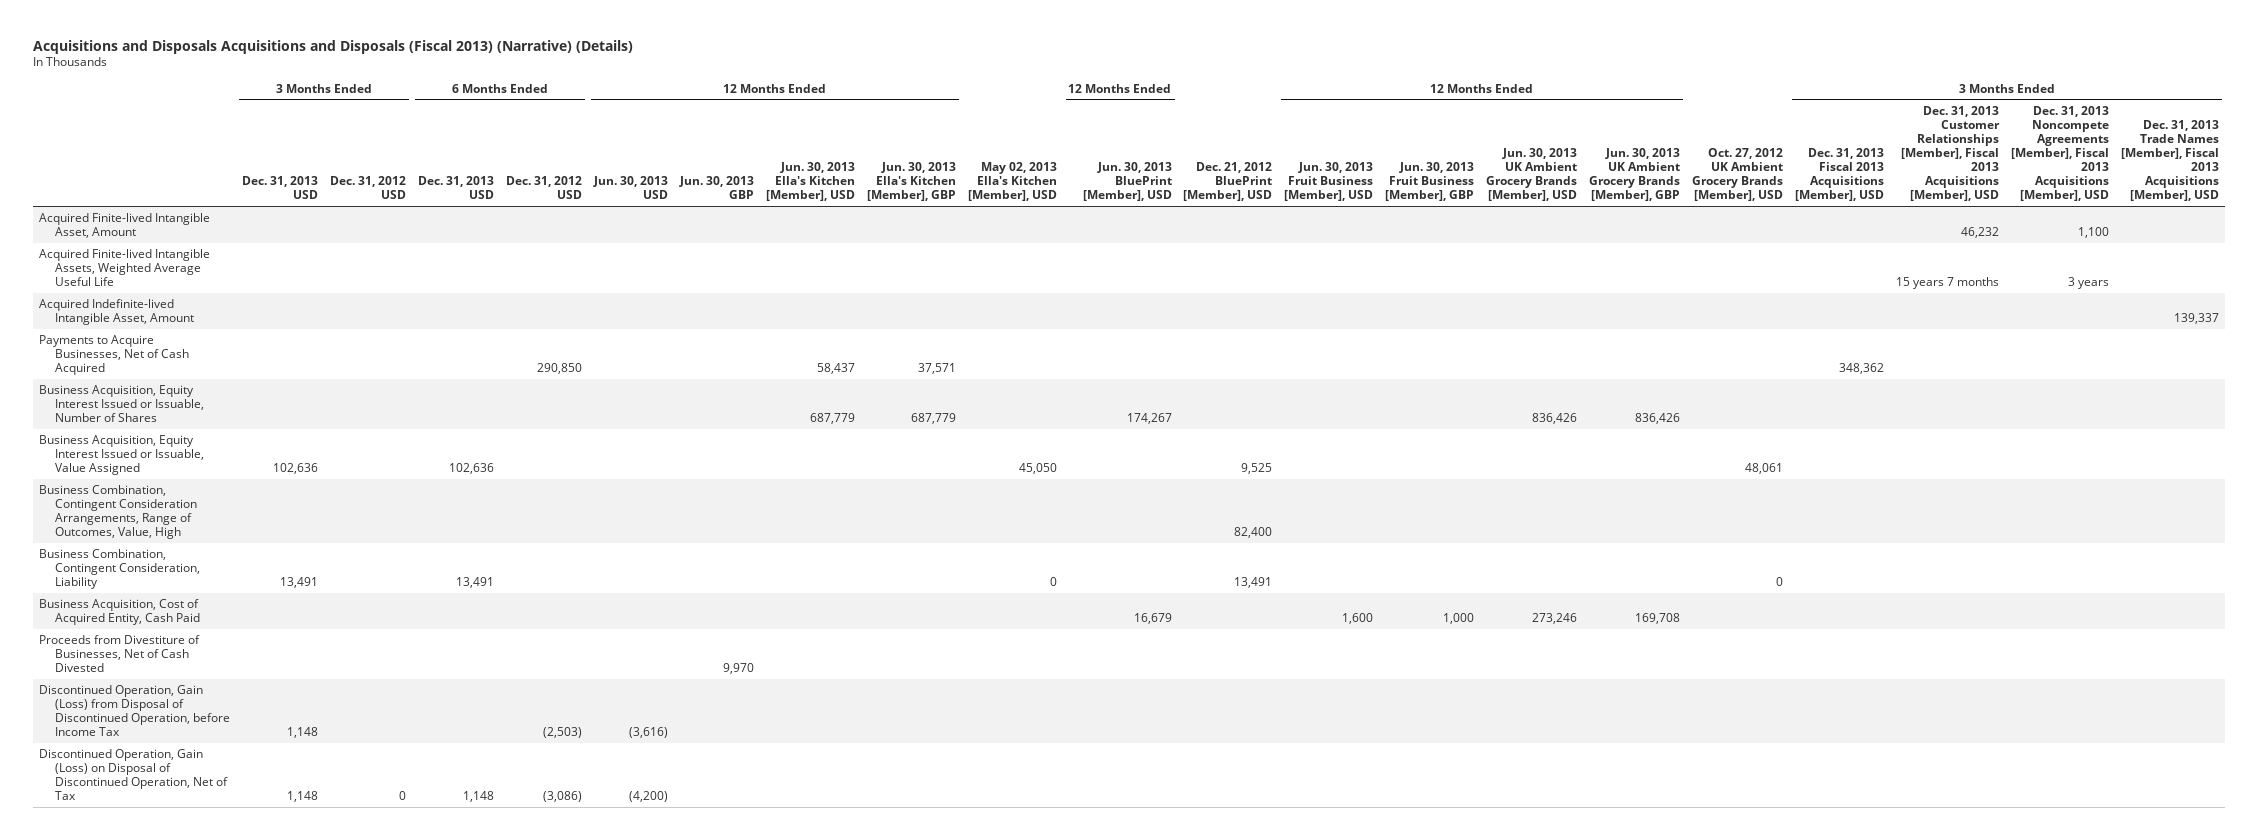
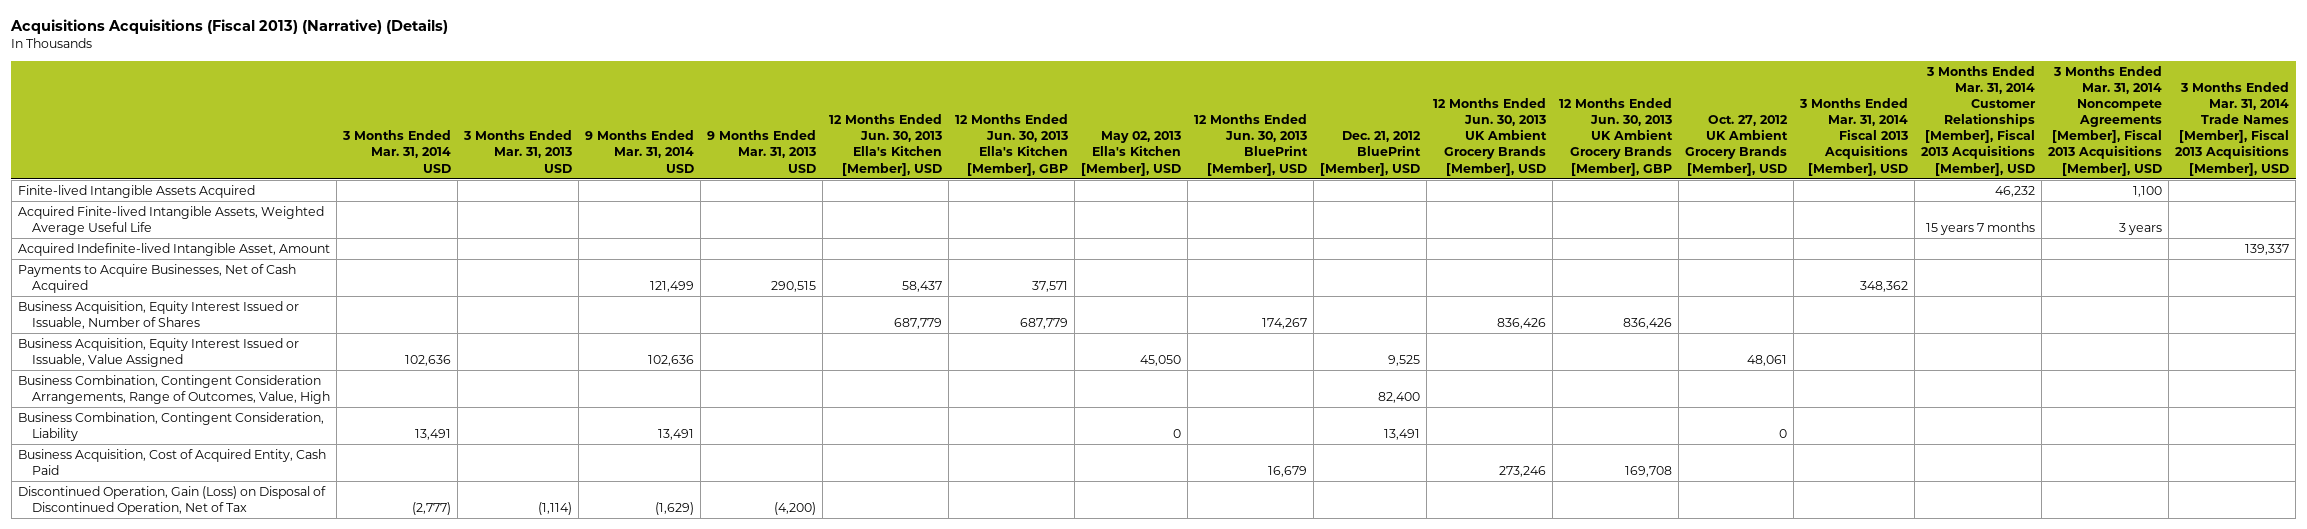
- Acquisitions and Disposals Acquisitions and Disposals (Fiscal 2013) (Narrative) (Details)
+ Acquisitions Acquisitions (Fiscal 2013) (Narrative) (Details)
- | 3 Months Ended Dec. 31, 2013 USD | 3 Months Ended Dec. 31, 2012 USD | 6 Months Ended Dec. 31, 2013 USD | 6 Months Ended Dec. 31, 2012 USD | 12 Months Ended Jun. 30, 2013 USD | 12 Months Ended Jun. 30, 2013 GBP | 12 Months Ended Jun. 30, 2013 Ella's Kitchen [Member], USD | 12 Months Ended Jun. 30, 2013 Ella's Kitchen [Member], GBP | May 02, 2013 Ella's Kitchen [Member], USD | 12 Months Ended Jun. 30, 2013 BluePrint [Member], USD | Dec. 21, 2012 BluePrint [Member], USD | 12 Months Ended Jun. 30, 2013 Fruit Business [Member], USD | 12 Months Ended Jun. 30, 2013 Fruit Business [Member], GBP | 12 Months Ended Jun. 30, 2013 UK Ambient Grocery Brands [Member], USD | 12 Months Ended Jun. 30, 2013 UK Ambient Grocery Brands [Member], GBP | Oct. 27, 2012 UK Ambient Grocery Brands [Member], USD | 3 Months Ended Dec. 31, 2013 Fiscal 2013 Acquisitions [Member], USD | 3 Months Ended Dec. 31, 2013 Customer Relationships [Member], Fiscal 2013 Acquisitions [Member], USD | 3 Months Ended Dec. 31, 2013 Noncompete Agreements [Member], Fiscal 2013 Acquisitions [Member], USD | 3 Months Ended Dec. 31, 2013 Trade Names [Member], Fiscal 2013 Acquisitions [Member], USD
+ | 3 Months Ended Mar. 31, 2014 USD | 3 Months Ended Mar. 31, 2013 USD | 9 Months Ended Mar. 31, 2014 USD | 9 Months Ended Mar. 31, 2013 USD | 12 Months Ended Jun. 30, 2013 Ella's Kitchen [Member], USD | 12 Months Ended Jun. 30, 2013 Ella's Kitchen [Member], GBP | May 02, 2013 Ella's Kitchen [Member], USD | 12 Months Ended Jun. 30, 2013 BluePrint [Member], USD | Dec. 21, 2012 BluePrint [Member], USD | 12 Months Ended Jun. 30, 2013 UK Ambient Grocery Brands [Member], USD | 12 Months Ended Jun. 30, 2013 UK Ambient Grocery Brands [Member], GBP | Oct. 27, 2012 UK Ambient Grocery Brands [Member], USD | 3 Months Ended Mar. 31, 2014 Fiscal 2013 Acquisitions [Member], USD | 3 Months Ended Mar. 31, 2014 Customer Relationships [Member], Fiscal 2013 Acquisitions [Member], USD | 3 Months Ended Mar. 31, 2014 Noncompete Agreements [Member], Fiscal 2013 Acquisitions [Member], USD | 3 Months Ended Mar. 31, 2014 Trade Names [Member], Fiscal 2013 Acquisitions [Member], USD
- Acquired Finite-lived Intangible Asset, Amount | | | | | | | | | | | | | | | | | | 46,232 | 1,100 |
+ Finite-lived Intangible Assets Acquired | | | | | | | | | | | | | | 46,232 | 1,100 |
- Proceeds from Divestiture of Businesses, Net of Cash Divested | | | | | | 9,970 | | | | | | | | | | | | | |
- Discontinued Operation, Gain (Loss) from Disposal of Discontinued Operation, before Income Tax | 1,148 | | | (2,503) | (3,616) | | | | | | | | | | | | | | |

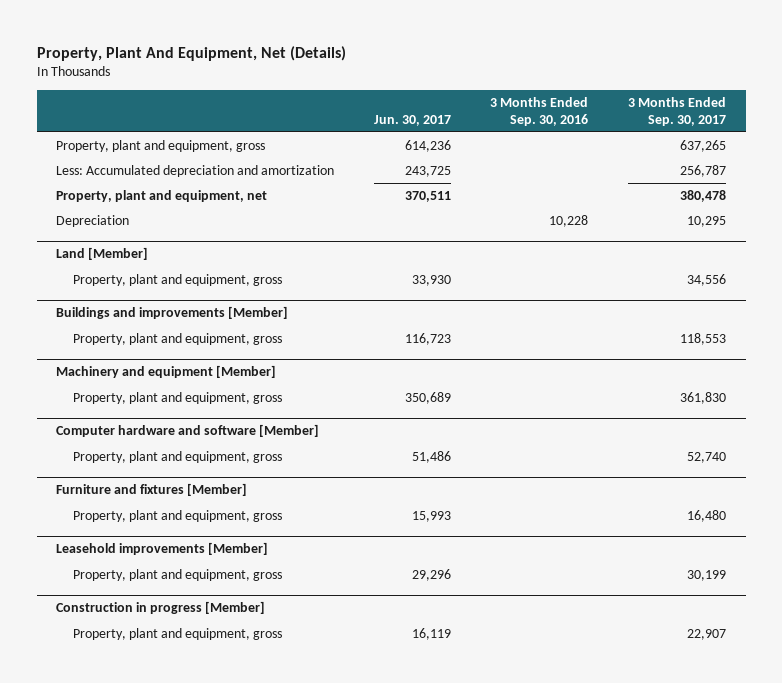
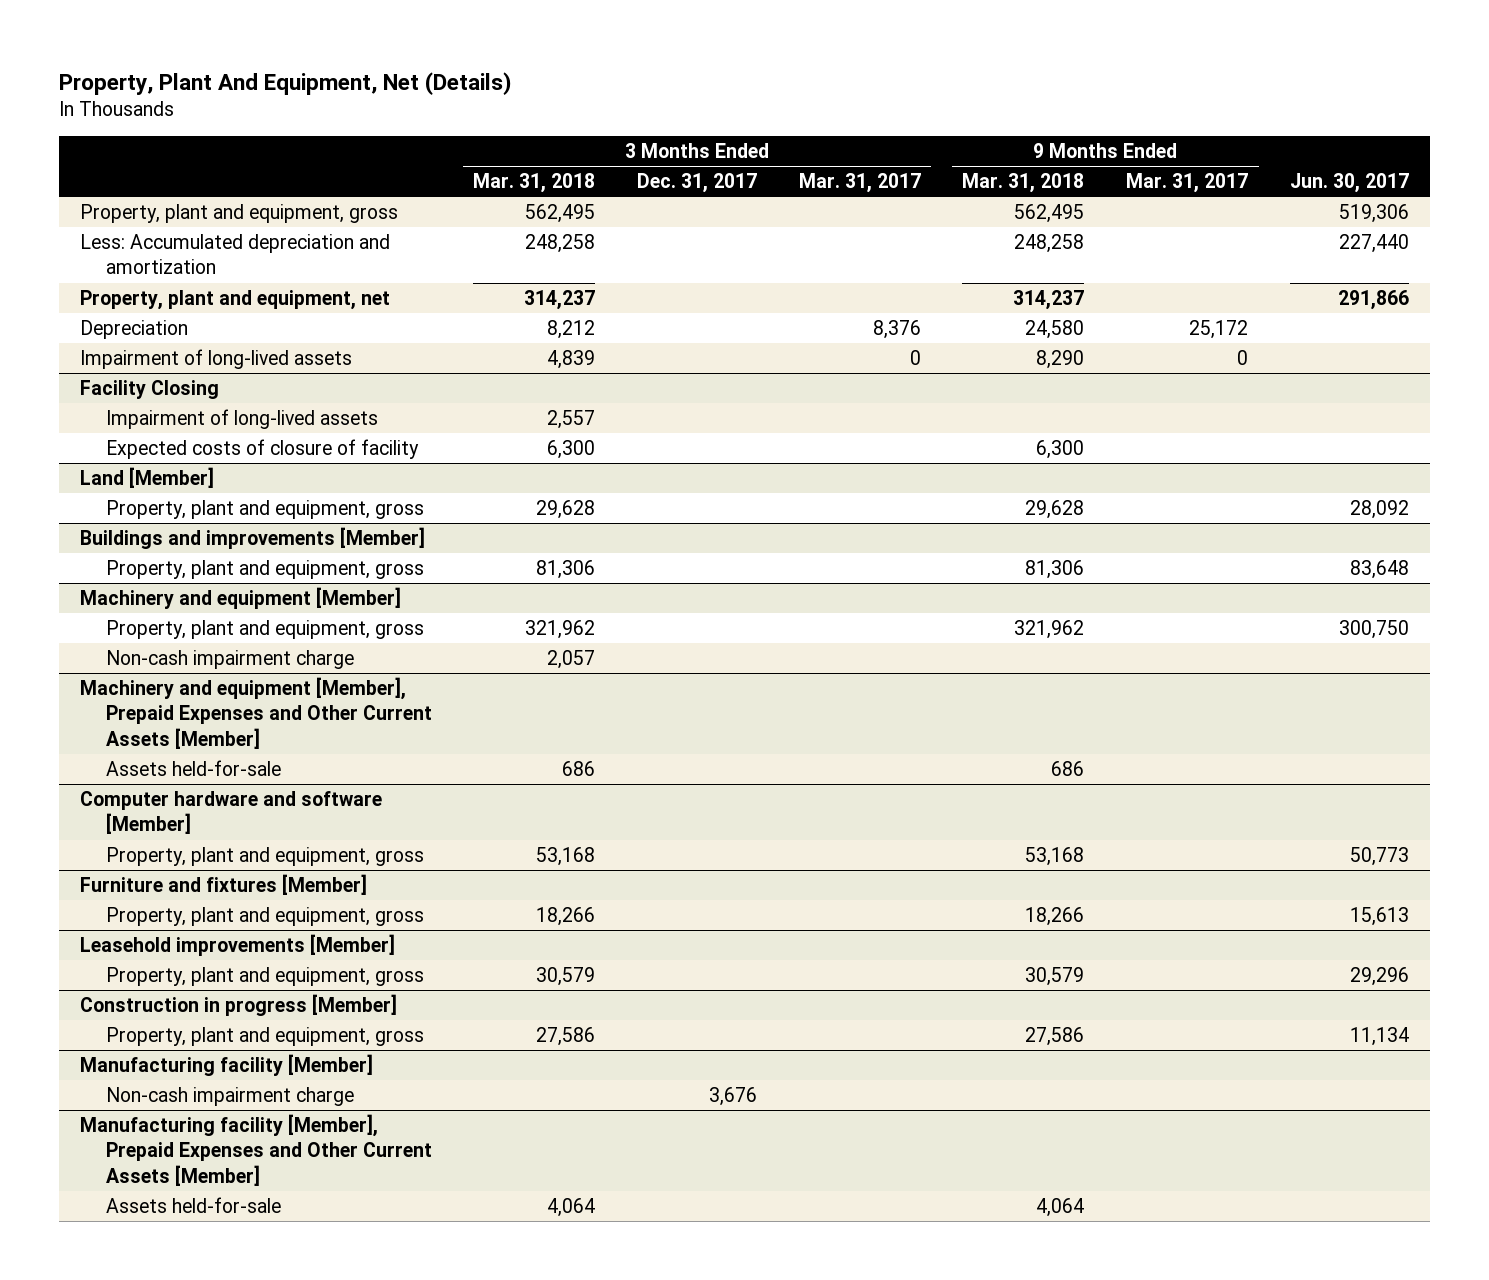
- | Jun. 30, 2017 | 3 Months Ended Sep. 30, 2016 | 3 Months Ended Sep. 30, 2017
+ | 3 Months Ended Mar. 31, 2018 | 3 Months Ended Dec. 31, 2017 | 3 Months Ended Mar. 31, 2017 | 9 Months Ended Mar. 31, 2018 | 9 Months Ended Mar. 31, 2017 | Jun. 30, 2017
- Property, plant and equipment, gross | 614,236 | | 637,265
- Less: Accumulated depreciation and amortization | 243,725 | | 256,787
- Property, plant and equipment, net | 370,511 | | 380,478
+ Property, plant and equipment, gross | 562,495 | | | 562,495 | | 519,306
+ Less: Accumulated depreciation and amortization | 248,258 | | | 248,258 | | 227,440
+ Property, plant and equipment, net | 314,237 | | | 314,237 | | 291,866
+ Impairment of long-lived assets | 4,839 | | 0 | 8,290 | 0 |
+ Facility Closing
+ Impairment of long-lived assets | 2,557 | | | | |
+ Expected costs of closure of facility | 6,300 | | | 6,300 | |
@ Land [Member]
- Property, plant and equipment, gross | 33,930 | | 34,556
+ Property, plant and equipment, gross | 29,628 | | | 29,628 | | 28,092
@ Buildings and improvements [Member]
- Property, plant and equipment, gross | 116,723 | | 118,553
+ Property, plant and equipment, gross | 81,306 | | | 81,306 | | 83,648
@ Machinery and equipment [Member]
- Property, plant and equipment, gross | 350,689 | | 361,830
+ Property, plant and equipment, gross | 321,962 | | | 321,962 | | 300,750
+ Non-cash impairment charge | 2,057 | | | | |
+ Machinery and equipment [Member], Prepaid Expenses and Other Current Assets [Member]
+ Assets held-for-sale | 686 | | | 686 | |
@ Computer hardware and software [Member]
- Property, plant and equipment, gross | 51,486 | | 52,740
+ Property, plant and equipment, gross | 53,168 | | | 53,168 | | 50,773
@ Furniture and fixtures [Member]
- Property, plant and equipment, gross | 15,993 | | 16,480
+ Property, plant and equipment, gross | 18,266 | | | 18,266 | | 15,613
@ Construction in progress [Member]
- Property, plant and equipment, gross | 16,119 | | 22,907
+ Property, plant and equipment, gross | 27,586 | | | 27,586 | | 11,134
+ Manufacturing facility [Member]
+ Non-cash impairment charge | | 3,676 | | | |
+ Manufacturing facility [Member], Prepaid Expenses and Other Current Assets [Member]
+ Assets held-for-sale | 4,064 | | | 4,064 | |

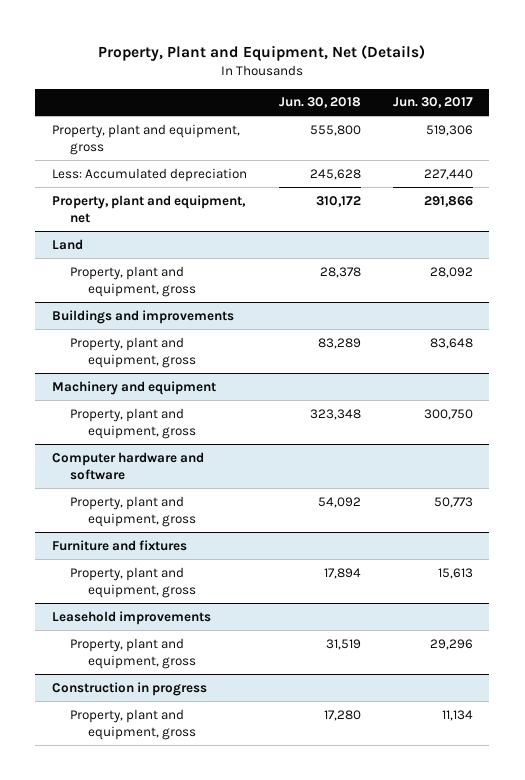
- Property, Plant And Equipment, Net (Details)
+ Property, Plant and Equipment, Net (Details)
- | 3 Months Ended Mar. 31, 2018 | 3 Months Ended Dec. 31, 2017 | 3 Months Ended Mar. 31, 2017 | 9 Months Ended Mar. 31, 2018 | 9 Months Ended Mar. 31, 2017 | Jun. 30, 2017
+ | Jun. 30, 2018 | Jun. 30, 2017
- Less: Accumulated depreciation and amortization | 248,258 | | | 248,258 | | 227,440
+ Less: Accumulated depreciation | 245,628 | 227,440
- Depreciation | 8,212 | | 8,376 | 24,580 | 25,172 |
- Impairment of long-lived assets | 4,839 | | 0 | 8,290 | 0 |
- Facility Closing
- Impairment of long-lived assets | 2,557 | | | | |
- Expected costs of closure of facility | 6,300 | | | 6,300 | |
- Land [Member]
+ Land
- Buildings and improvements [Member]
+ Buildings and improvements
- Machinery and equipment [Member]
+ Machinery and equipment
- Non-cash impairment charge | 2,057 | | | | |
- Machinery and equipment [Member], Prepaid Expenses and Other Current Assets [Member]
- Assets held-for-sale | 686 | | | 686 | |
- Computer hardware and software [Member]
+ Computer hardware and software
- Furniture and fixtures [Member]
+ Furniture and fixtures
- Leasehold improvements [Member]
+ Leasehold improvements
- Construction in progress [Member]
+ Construction in progress
- Manufacturing facility [Member]
- Non-cash impairment charge | | 3,676 | | | |
- Manufacturing facility [Member], Prepaid Expenses and Other Current Assets [Member]
- Assets held-for-sale | 4,064 | | | 4,064 | |

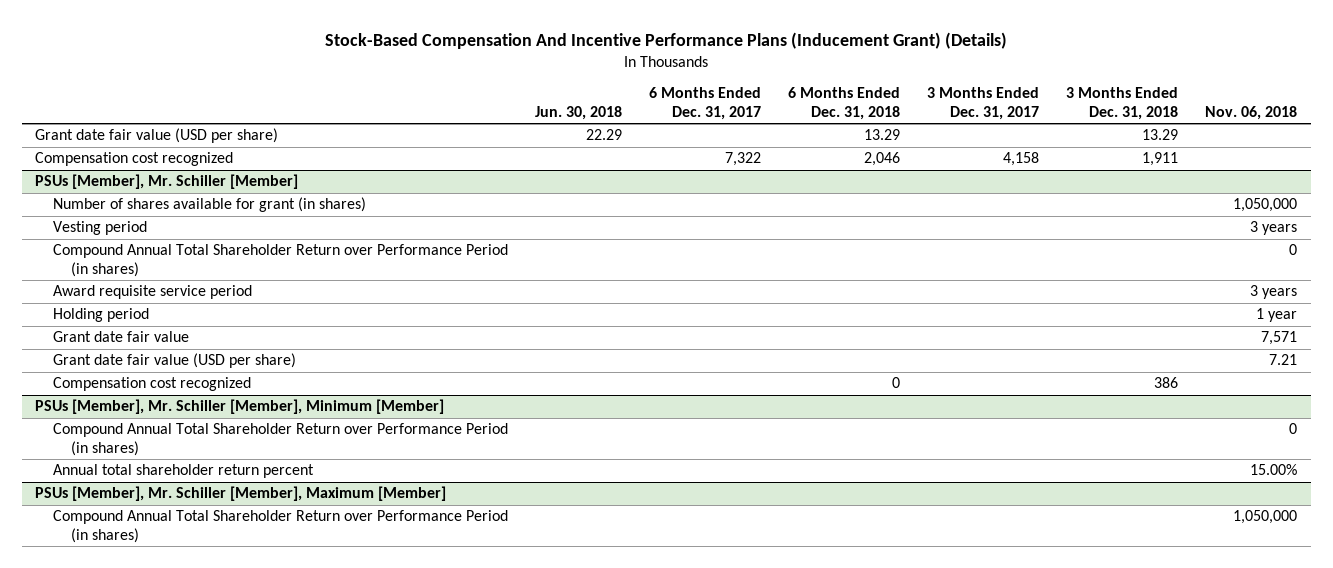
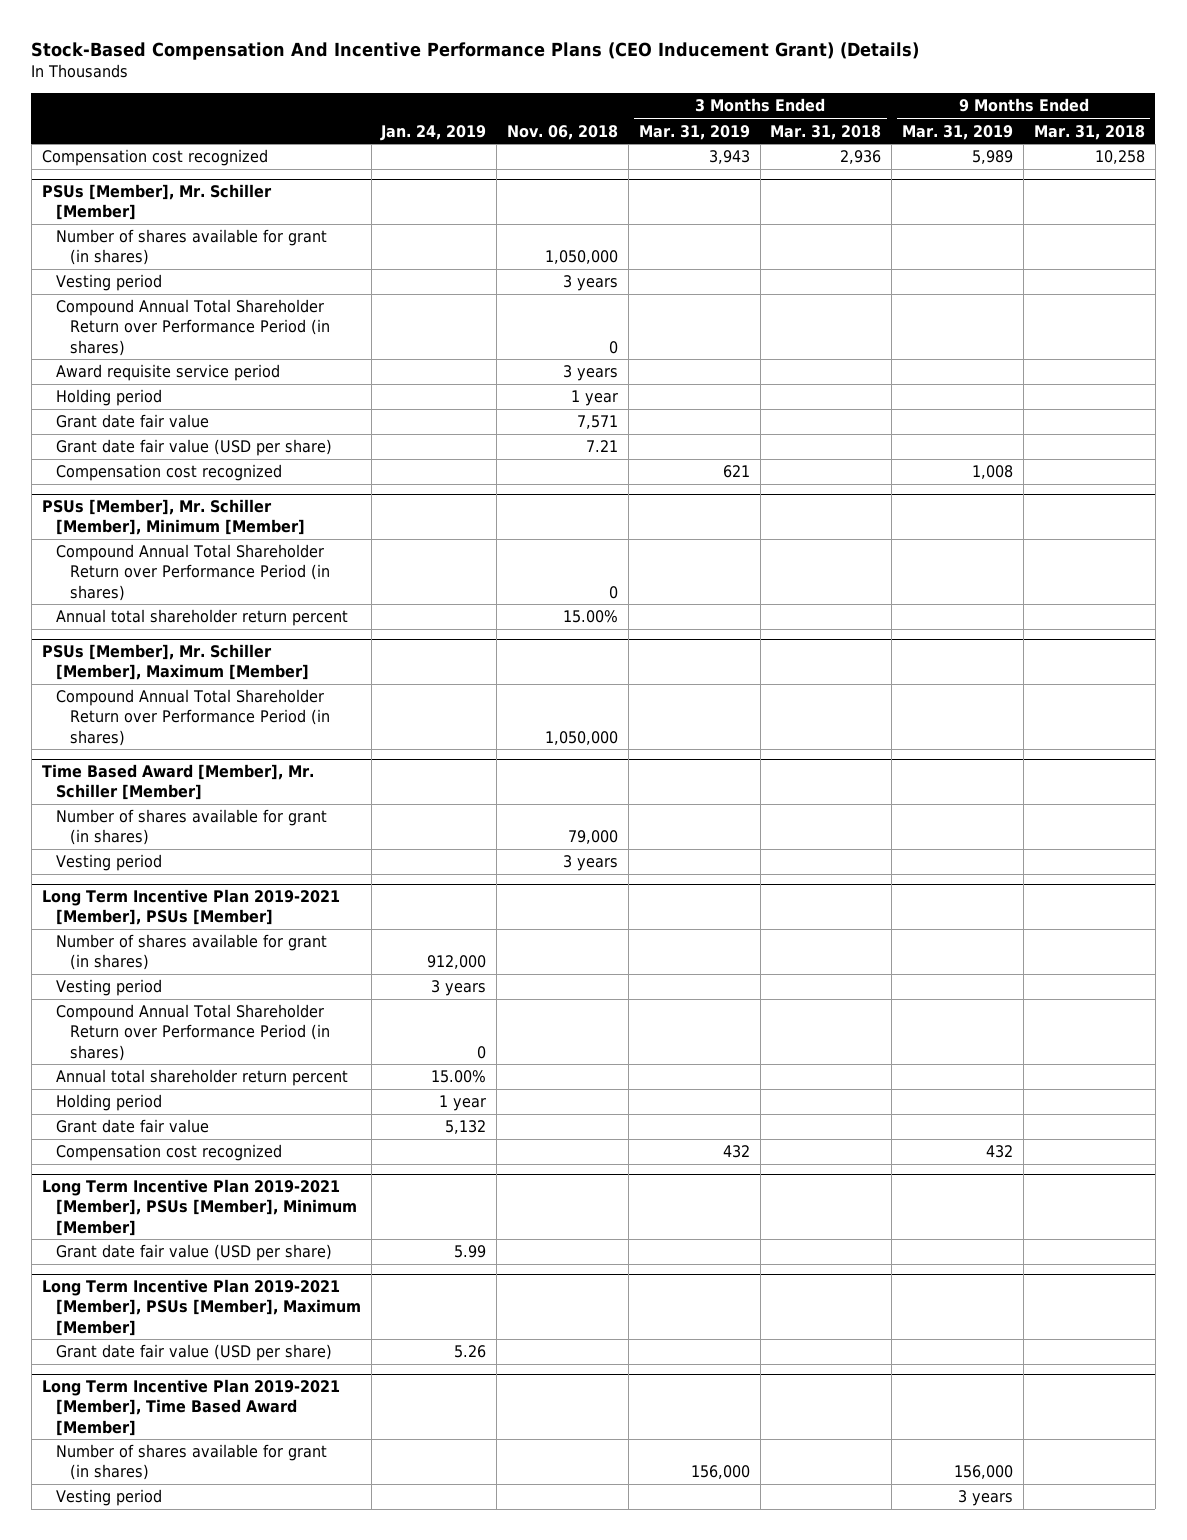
- Stock-Based Compensation And Incentive Performance Plans (Inducement Grant) (Details)
+ Stock-Based Compensation And Incentive Performance Plans (CEO Inducement Grant) (Details)
- | Jun. 30, 2018 | 6 Months Ended Dec. 31, 2017 | 6 Months Ended Dec. 31, 2018 | 3 Months Ended Dec. 31, 2017 | 3 Months Ended Dec. 31, 2018 | Nov. 06, 2018
+ | Jan. 24, 2019 | Nov. 06, 2018 | 3 Months Ended Mar. 31, 2019 | 3 Months Ended Mar. 31, 2018 | 9 Months Ended Mar. 31, 2019 | 9 Months Ended Mar. 31, 2018
- Grant date fair value (USD per share) | 22.29 | | 13.29 | | 13.29 |
+ Time Based Award [Member], Mr. Schiller [Member]
+ Number of shares available for grant (in shares) | | 79,000 | | | |
+ Vesting period | | 3 years | | | |
+ Long Term Incentive Plan 2019-2021 [Member], PSUs [Member]
+ Number of shares available for grant (in shares) | 912,000 | | | | |
+ Vesting period | 3 years | | | | |
+ Compound Annual Total Shareholder Return over Performance Period (in shares) | 0 | | | | |
+ Annual total shareholder return percent | 15.00% | | | | |
+ Holding period | 1 year | | | | |
+ Grant date fair value | 5,132 | | | | |
+ Compensation cost recognized | | | 432 | | 432 |
+ Long Term Incentive Plan 2019-2021 [Member], PSUs [Member], Minimum [Member]
+ Grant date fair value (USD per share) | 5.99 | | | | |
+ Long Term Incentive Plan 2019-2021 [Member], PSUs [Member], Maximum [Member]
+ Grant date fair value (USD per share) | 5.26 | | | | |
+ Long Term Incentive Plan 2019-2021 [Member], Time Based Award [Member]
+ Number of shares available for grant (in shares) | | | 156,000 | | 156,000 |
+ Vesting period | | | | | 3 years |

